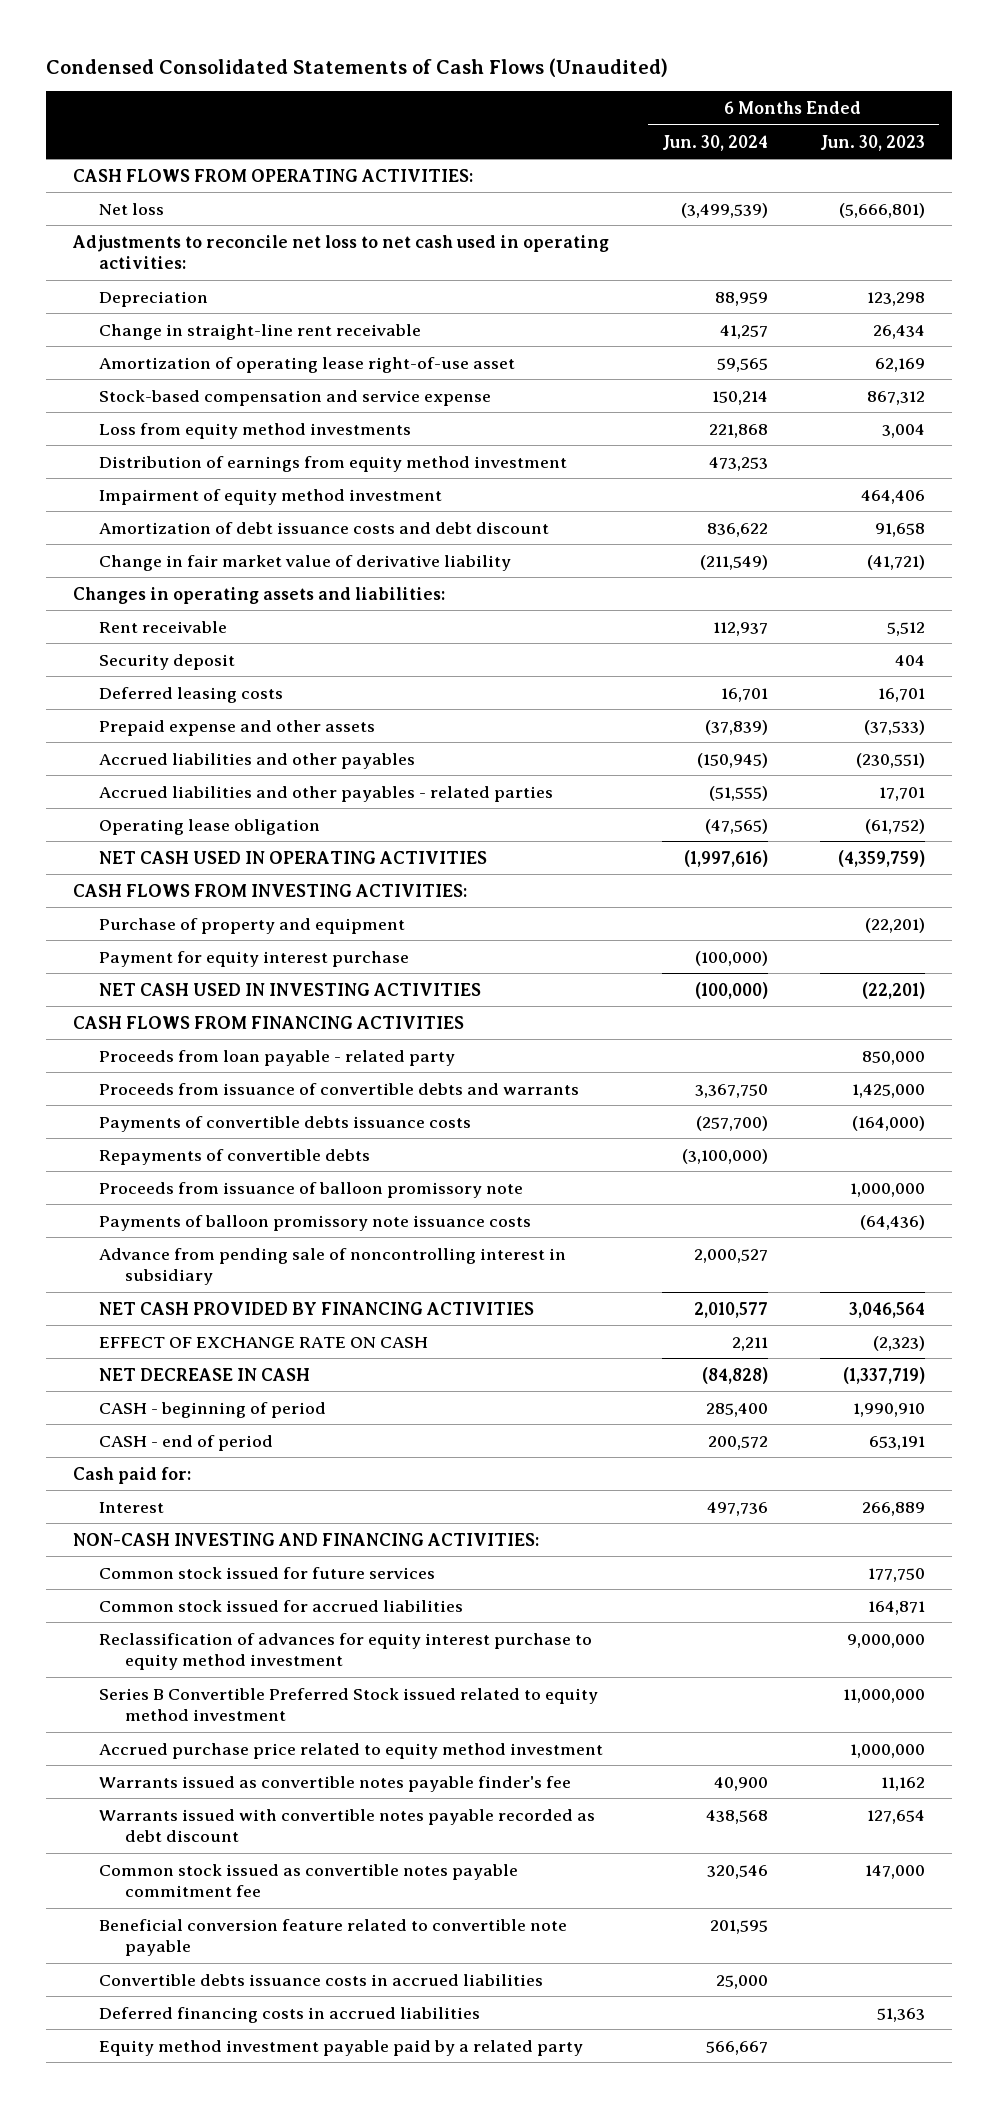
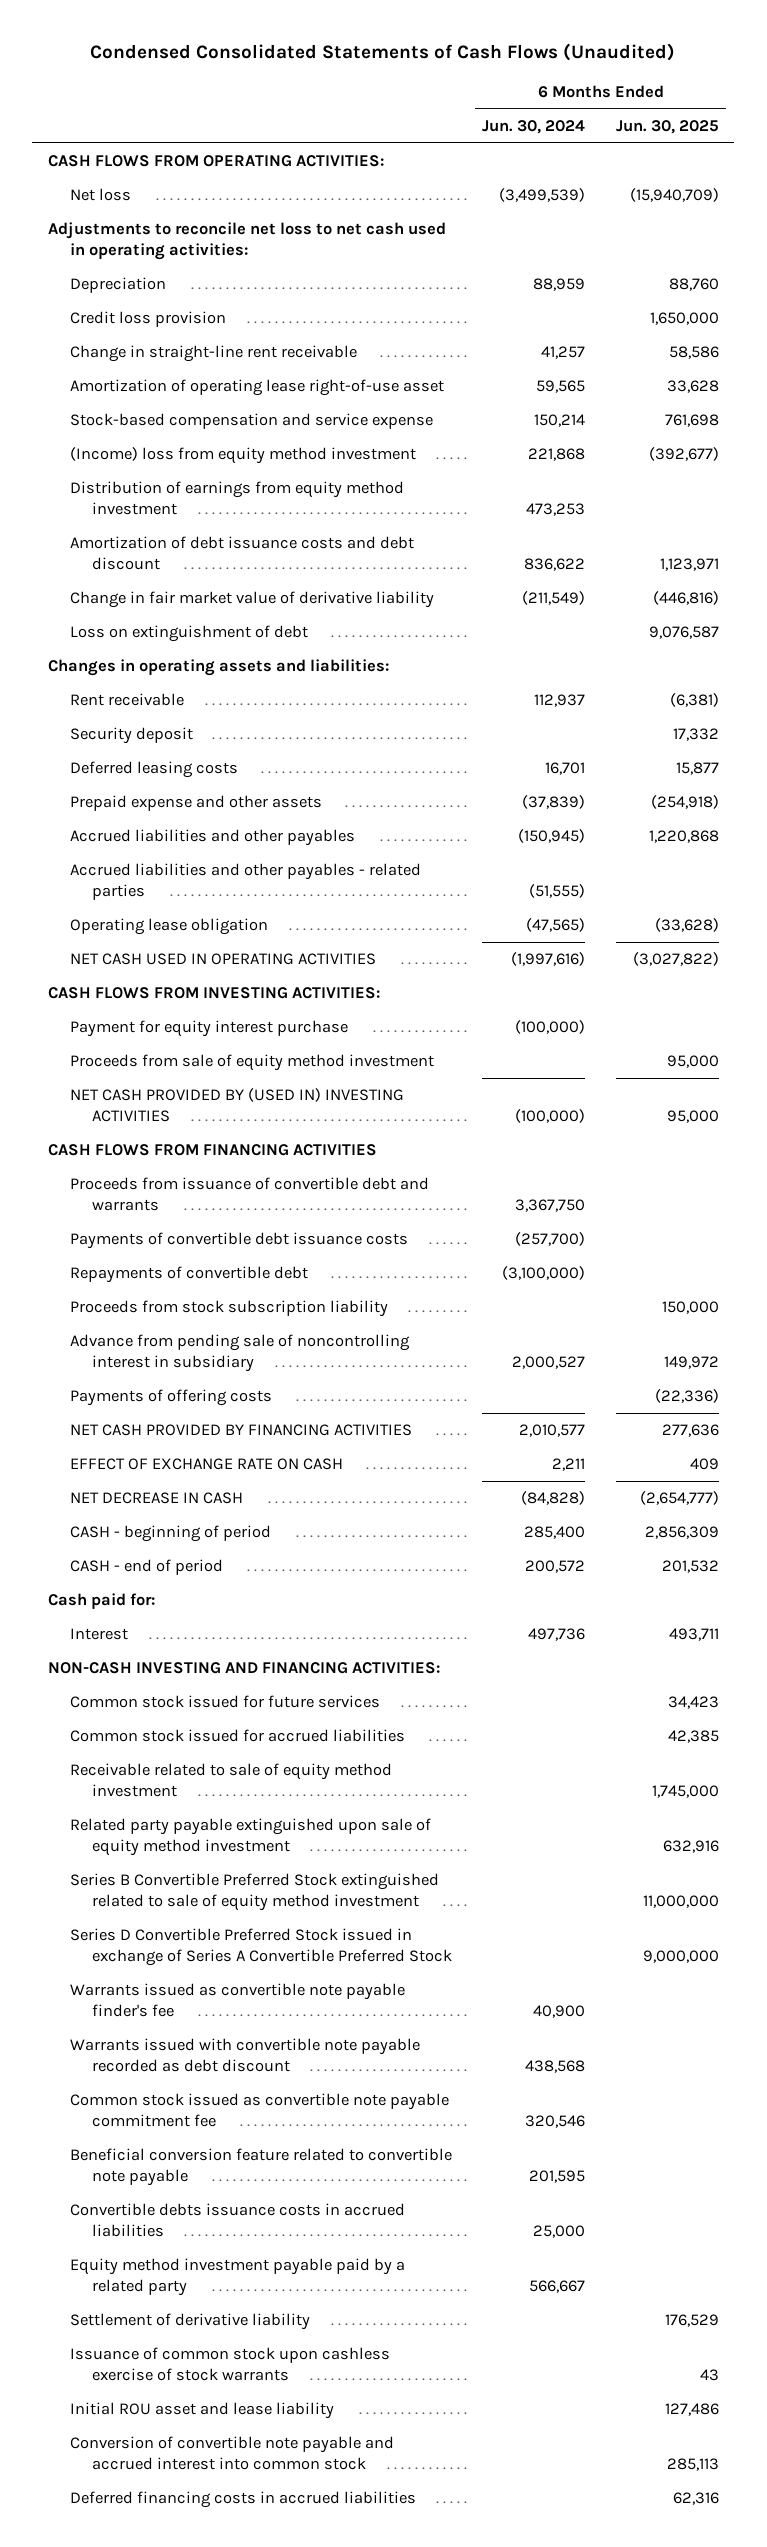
- | 6 Months Ended Jun. 30, 2024 | 6 Months Ended Jun. 30, 2023
+ | 6 Months Ended Jun. 30, 2024 | 6 Months Ended Jun. 30, 2025
+ Credit loss provision | | 1,650,000
- Loss from equity method investments | 221,868 | 3,004
+ (Income) loss from equity method investment | 221,868 | (392,677)
- Impairment of equity method investment | | 464,406
+ Loss on extinguishment of debt | | 9,076,587
- Purchase of property and equipment | | (22,201)
- NET CASH USED IN INVESTING ACTIVITIES | (100,000) | (22,201)
+ Proceeds from sale of equity method investment | | 95,000
+ NET CASH PROVIDED BY (USED IN) INVESTING ACTIVITIES | (100,000) | 95,000
- Proceeds from loan payable - related party | | 850,000
- Proceeds from issuance of convertible debts and warrants | 3,367,750 | 1,425,000
- Payments of convertible debts issuance costs | (257,700) | (164,000)
- Repayments of convertible debts | (3,100,000) |
- Proceeds from issuance of balloon promissory note | | 1,000,000
- Payments of balloon promissory note issuance costs | | (64,436)
+ Proceeds from issuance of convertible debt and warrants | 3,367,750 |
+ Payments of convertible debt issuance costs | (257,700) |
+ Repayments of convertible debt | (3,100,000) |
+ Proceeds from stock subscription liability | | 150,000
+ Payments of offering costs | | (22,336)
- Reclassification of advances for equity interest purchase to equity method investment | | 9,000,000
- Series B Convertible Preferred Stock issued related to equity method investment | | 11,000,000
- Accrued purchase price related to equity method investment | | 1,000,000
- Warrants issued as convertible notes payable finder's fee | 40,900 | 11,162
- Warrants issued with convertible notes payable recorded as debt discount | 438,568 | 127,654
- Common stock issued as convertible notes payable commitment fee | 320,546 | 147,000
+ Receivable related to sale of equity method investment | | 1,745,000
+ Related party payable extinguished upon sale of equity method investment | | 632,916
+ Series B Convertible Preferred Stock extinguished related to sale of equity method investment | | 11,000,000
+ Series D Convertible Preferred Stock issued in exchange of Series A Convertible Preferred Stock | | 9,000,000
+ Warrants issued as convertible note payable finder's fee | 40,900 |
+ Warrants issued with convertible note payable recorded as debt discount | 438,568 |
+ Common stock issued as convertible note payable commitment fee | 320,546 |
+ Settlement of derivative liability | | 176,529
+ Issuance of common stock upon cashless exercise of stock warrants | | 43
+ Initial ROU asset and lease liability | | 127,486
+ Conversion of convertible note payable and accrued interest into common stock | | 285,113
moved down: Deferred financing costs in accrued liabilities | | 62,316

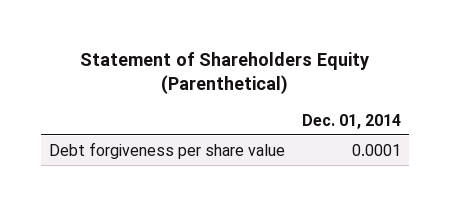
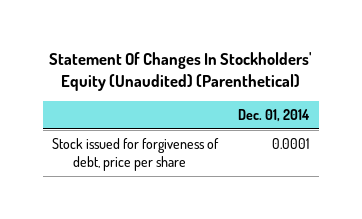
- Statement of Shareholders Equity (Parenthetical)
+ Statement Of Changes In Stockholders' Equity (Unaudited) (Parenthetical)
- Debt forgiveness per share value | 0.0001
+ Stock issued for forgiveness of debt, price per share | 0.0001

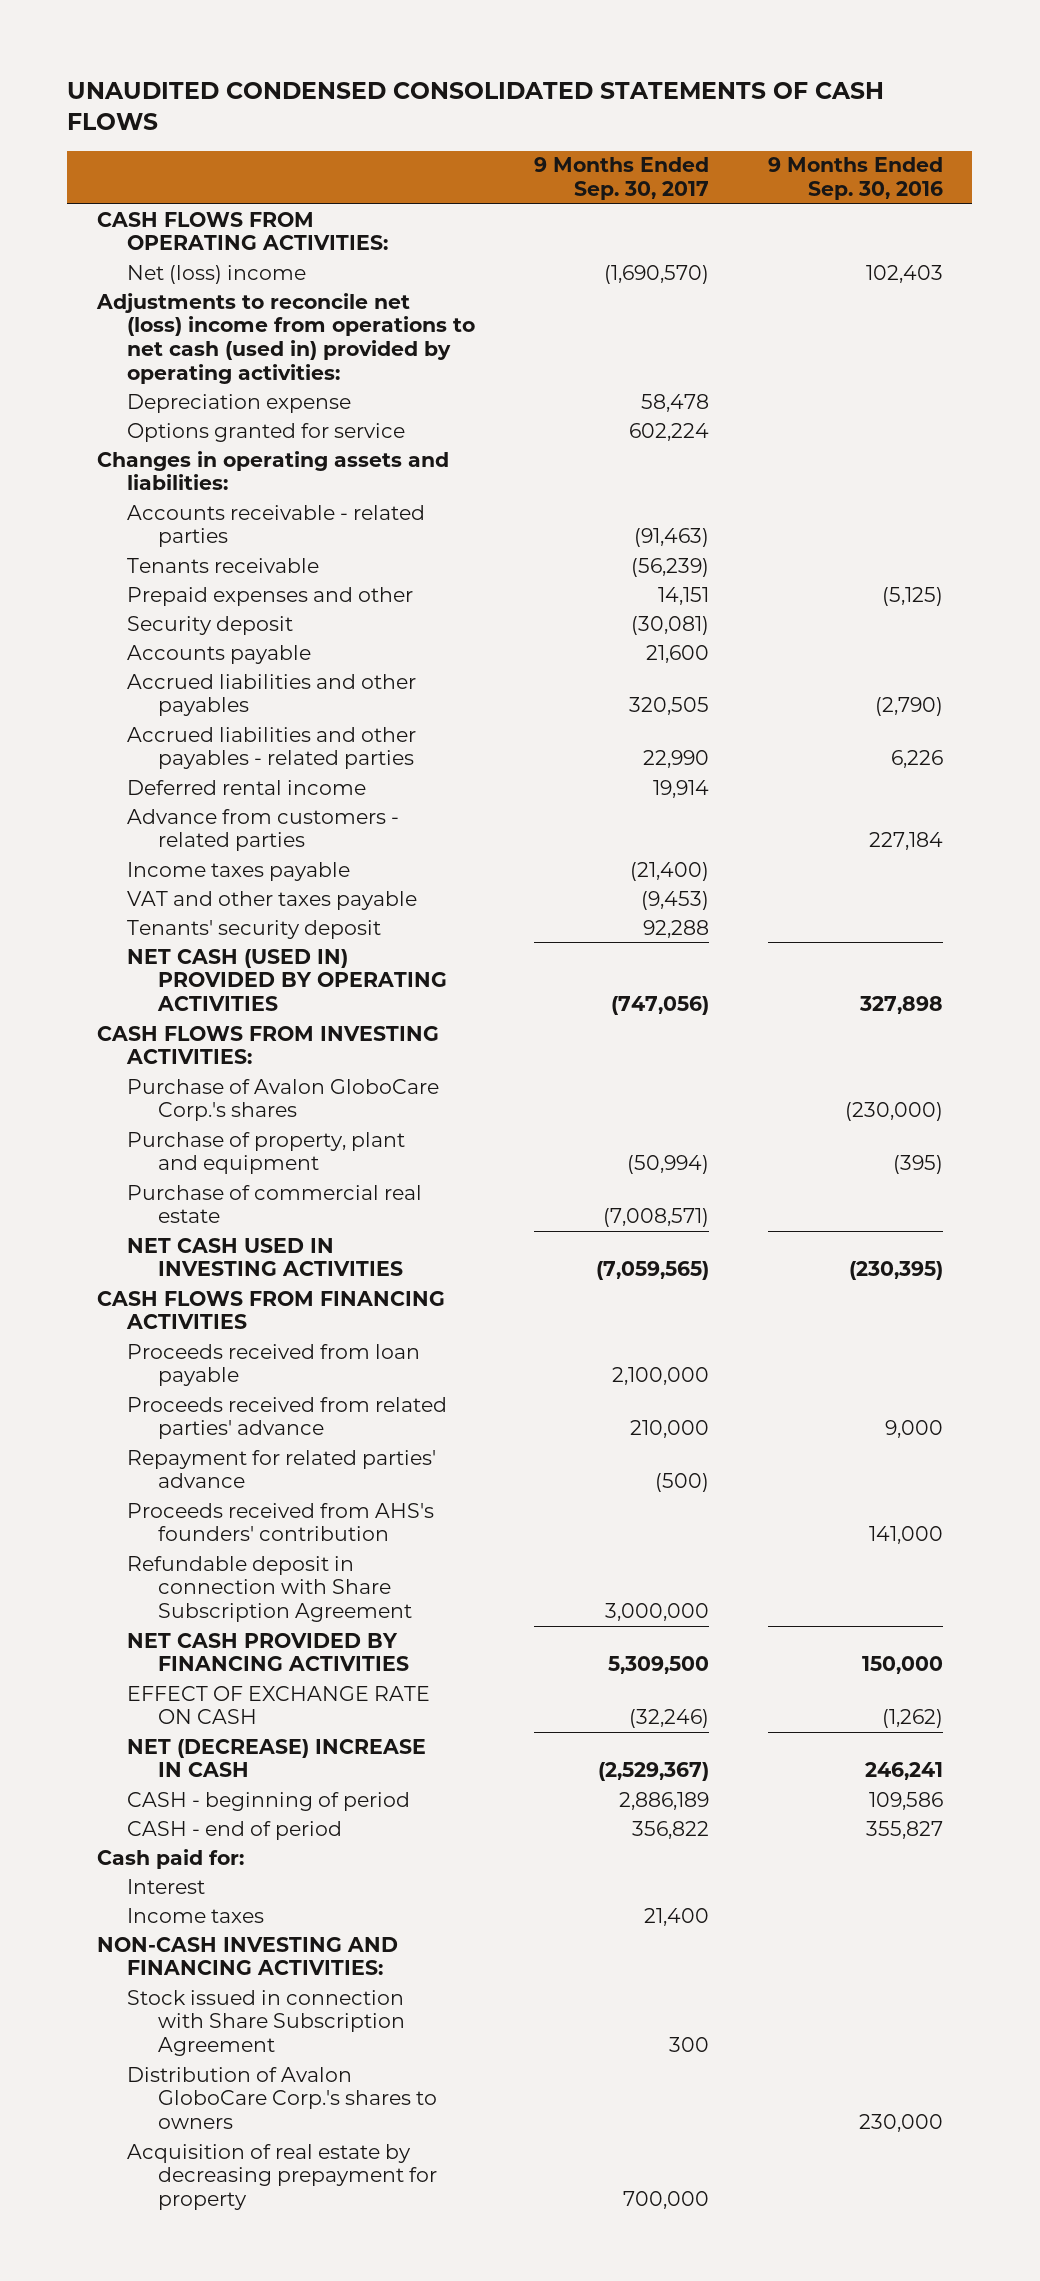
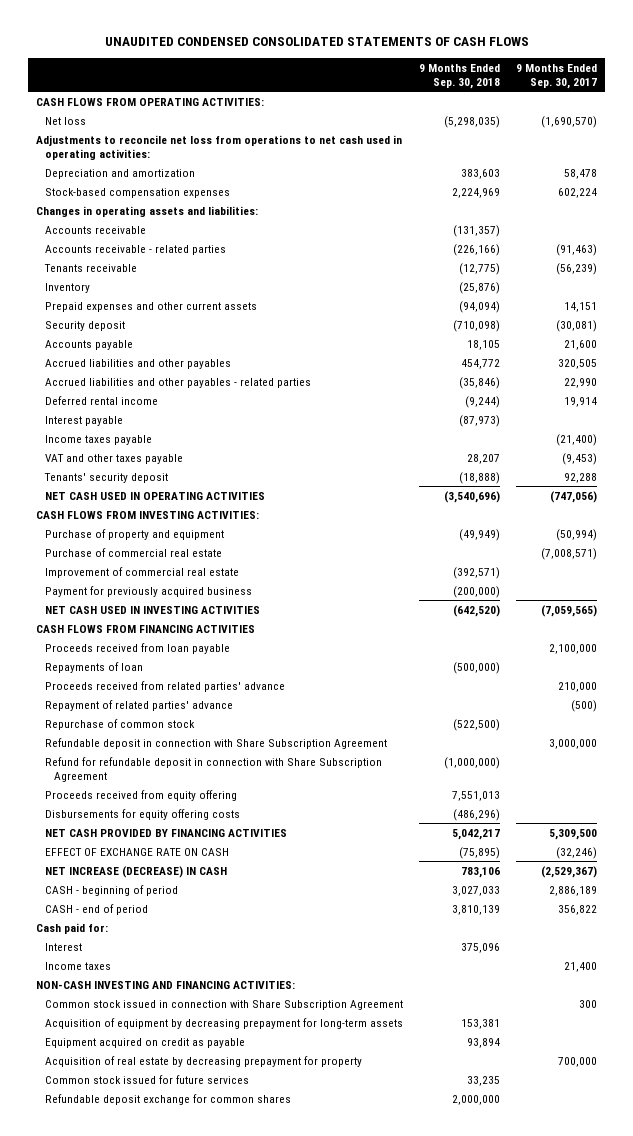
- | 9 Months Ended Sep. 30, 2017 | 9 Months Ended Sep. 30, 2016
+ | 9 Months Ended Sep. 30, 2018 | 9 Months Ended Sep. 30, 2017
- Net (loss) income | (1,690,570) | 102,403
- Adjustments to reconcile net (loss) income from operations to net cash (used in) provided by operating activities:
- Depreciation expense | 58,478 |
- Options granted for service | 602,224 |
+ Net loss | (5,298,035) | (1,690,570)
+ Adjustments to reconcile net loss from operations to net cash used in operating activities:
+ Depreciation and amortization | 383,603 | 58,478
+ Stock-based compensation expenses | 2,224,969 | 602,224
+ Accounts receivable | (131,357) |
- Prepaid expenses and other | 14,151 | (5,125)
+ Inventory | (25,876) |
+ Prepaid expenses and other current assets | (94,094) | 14,151
- Advance from customers - related parties | | 227,184
+ Interest payable | (87,973) |
- NET CASH (USED IN) PROVIDED BY OPERATING ACTIVITIES | (747,056) | 327,898
+ NET CASH USED IN OPERATING ACTIVITIES | (3,540,696) | (747,056)
- Purchase of Avalon GloboCare Corp.'s shares | | (230,000)
- Purchase of property, plant and equipment | (50,994) | (395)
+ Purchase of property and equipment | (49,949) | (50,994)
+ Improvement of commercial real estate | (392,571) |
+ Payment for previously acquired business | (200,000) |
+ Repayments of loan | (500,000) |
- Repayment for related parties' advance | (500) |
- Proceeds received from AHS's founders' contribution | | 141,000
+ Repayment of related parties' advance | | (500)
+ Repurchase of common stock | (522,500) |
+ Refund for refundable deposit in connection with Share Subscription Agreement | (1,000,000) |
+ Proceeds received from equity offering | 7,551,013 |
+ Disbursements for equity offering costs | (486,296) |
- NET (DECREASE) INCREASE IN CASH | (2,529,367) | 246,241
+ NET INCREASE (DECREASE) IN CASH | 783,106 | (2,529,367)
- Stock issued in connection with Share Subscription Agreement | 300 |
- Distribution of Avalon GloboCare Corp.'s shares to owners | | 230,000
+ Common stock issued in connection with Share Subscription Agreement | | 300
+ Acquisition of equipment by decreasing prepayment for long-term assets | 153,381 |
+ Equipment acquired on credit as payable | 93,894 |
+ Common stock issued for future services | 33,235 |
+ Refundable deposit exchange for common shares | 2,000,000 |

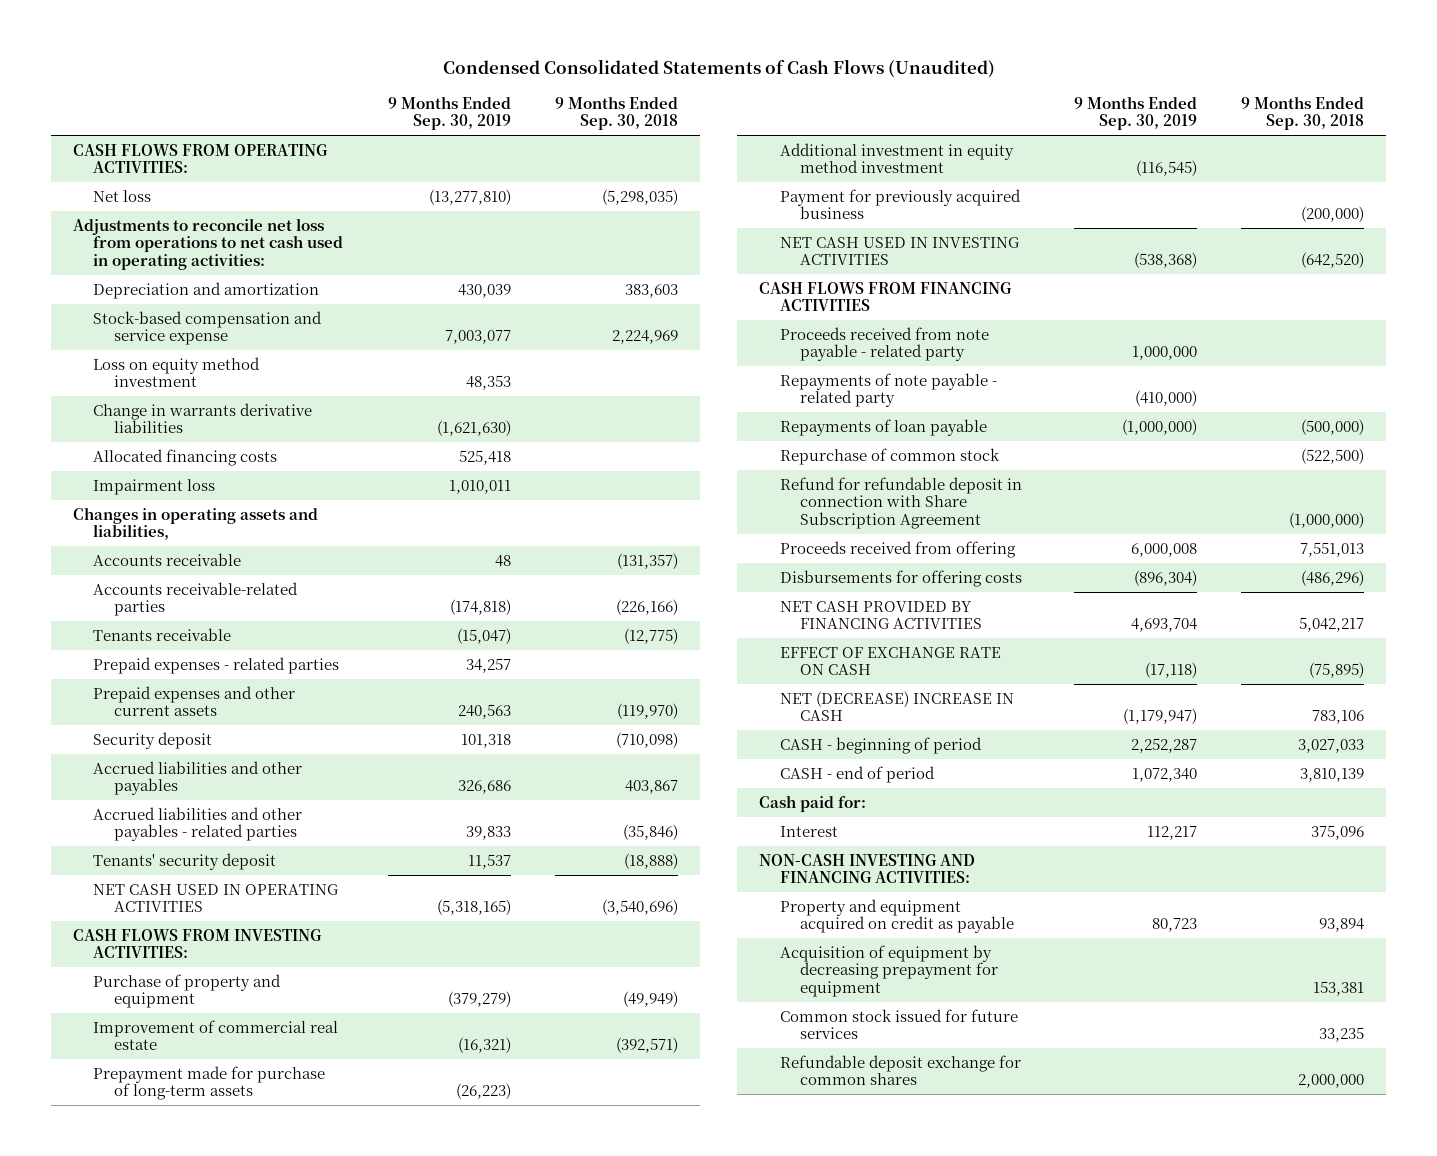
- UNAUDITED CONDENSED CONSOLIDATED STATEMENTS OF CASH FLOWS
+ Condensed Consolidated Statements of Cash Flows (Unaudited)
- | 9 Months Ended Sep. 30, 2018 | 9 Months Ended Sep. 30, 2017
+ | 9 Months Ended Sep. 30, 2019 | 9 Months Ended Sep. 30, 2018
- Stock-based compensation expenses | 2,224,969 | 602,224
- Changes in operating assets and liabilities:
+ Stock-based compensation and service expense | 7,003,077 | 2,224,969
+ Loss on equity method investment | 48,353 |
+ Change in warrants derivative liabilities | (1,621,630) |
+ Allocated financing costs | 525,418 |
+ Impairment loss | 1,010,011 |
+ Changes in operating assets and liabilities,
- Accounts receivable - related parties | (226,166) | (91,463)
+ Accounts receivable-related parties | (174,818) | (226,166)
- Inventory | (25,876) |
- Prepaid expenses and other current assets | (94,094) | 14,151
+ Prepaid expenses - related parties | 34,257 |
+ Prepaid expenses and other current assets | 240,563 | (119,970)
- Accounts payable | 18,105 | 21,600
- Accrued liabilities and other payables | 454,772 | 320,505
+ Accrued liabilities and other payables | 326,686 | 403,867
- Deferred rental income | (9,244) | 19,914
- Interest payable | (87,973) |
- Income taxes payable | | (21,400)
- VAT and other taxes payable | 28,207 | (9,453)
- Purchase of commercial real estate | | (7,008,571)
+ Prepayment made for purchase of long-term assets | (26,223) |
+ Additional investment in equity method investment | (116,545) |
- Proceeds received from loan payable | | 2,100,000
- Repayments of loan | (500,000) |
- Proceeds received from related parties' advance | | 210,000
- Repayment of related parties' advance | | (500)
+ Proceeds received from note payable - related party | 1,000,000 |
+ Repayments of note payable - related party | (410,000) |
+ Repayments of loan payable | (1,000,000) | (500,000)
- Refundable deposit in connection with Share Subscription Agreement | | 3,000,000
- Proceeds received from equity offering | 7,551,013 |
- Disbursements for equity offering costs | (486,296) |
+ Proceeds received from offering | 6,000,008 | 7,551,013
+ Disbursements for offering costs | (896,304) | (486,296)
- NET INCREASE (DECREASE) IN CASH | 783,106 | (2,529,367)
+ NET (DECREASE) INCREASE IN CASH | (1,179,947) | 783,106
- Income taxes | | 21,400
- Common stock issued in connection with Share Subscription Agreement | | 300
- Acquisition of equipment by decreasing prepayment for long-term assets | 153,381 |
- Equipment acquired on credit as payable | 93,894 |
- Acquisition of real estate by decreasing prepayment for property | | 700,000
+ Property and equipment acquired on credit as payable | 80,723 | 93,894
+ Acquisition of equipment by decreasing prepayment for equipment | | 153,381

